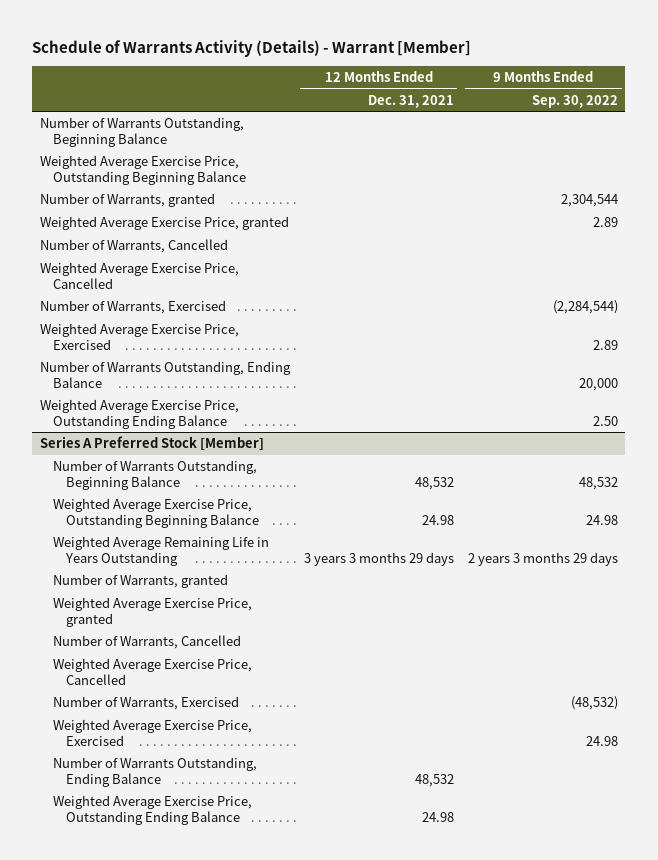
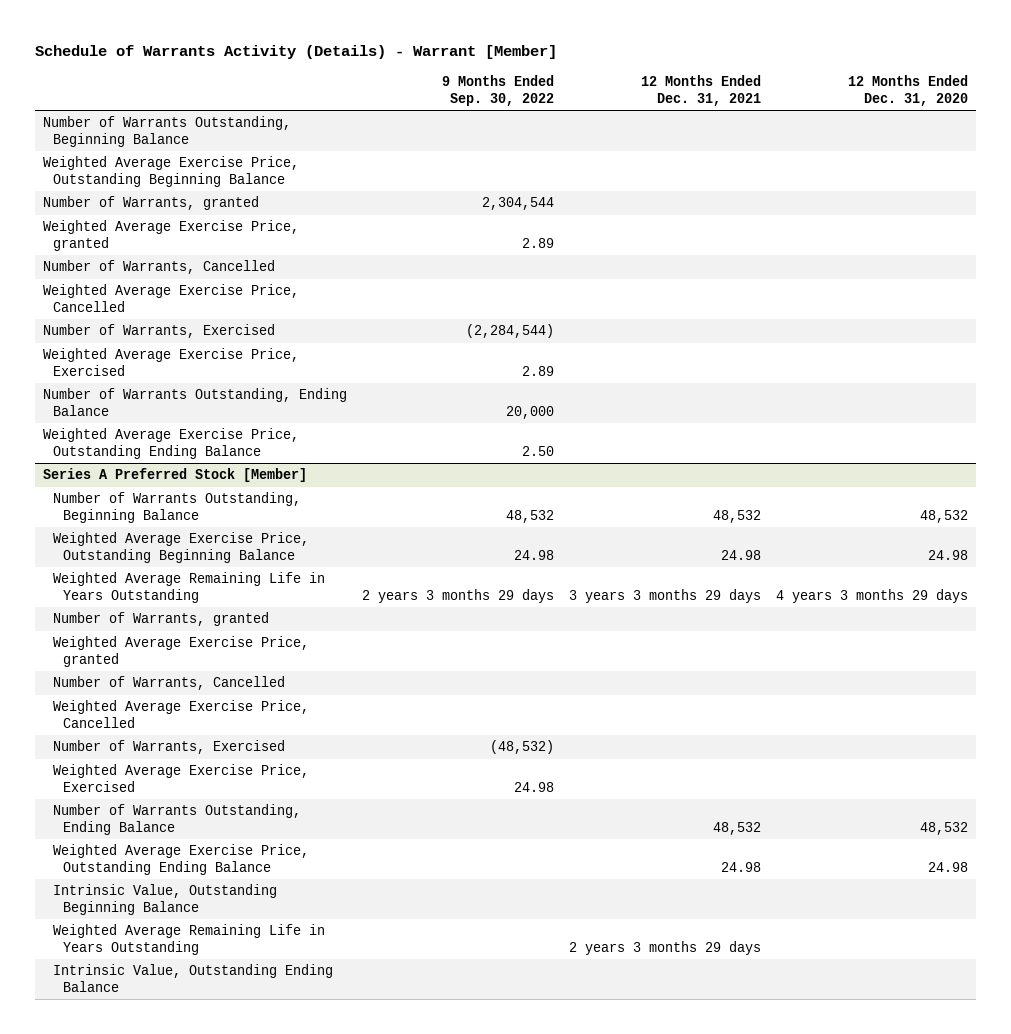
- | 12 Months Ended Dec. 31, 2021 | 9 Months Ended Sep. 30, 2022
+ | 9 Months Ended Sep. 30, 2022 | 12 Months Ended Dec. 31, 2021 | 12 Months Ended Dec. 31, 2020
@ Series A Preferred Stock [Member]
+ Intrinsic Value, Outstanding Beginning Balance
+ Weighted Average Remaining Life in Years Outstanding | | 2 years 3 months 29 days |
+ Intrinsic Value, Outstanding Ending Balance

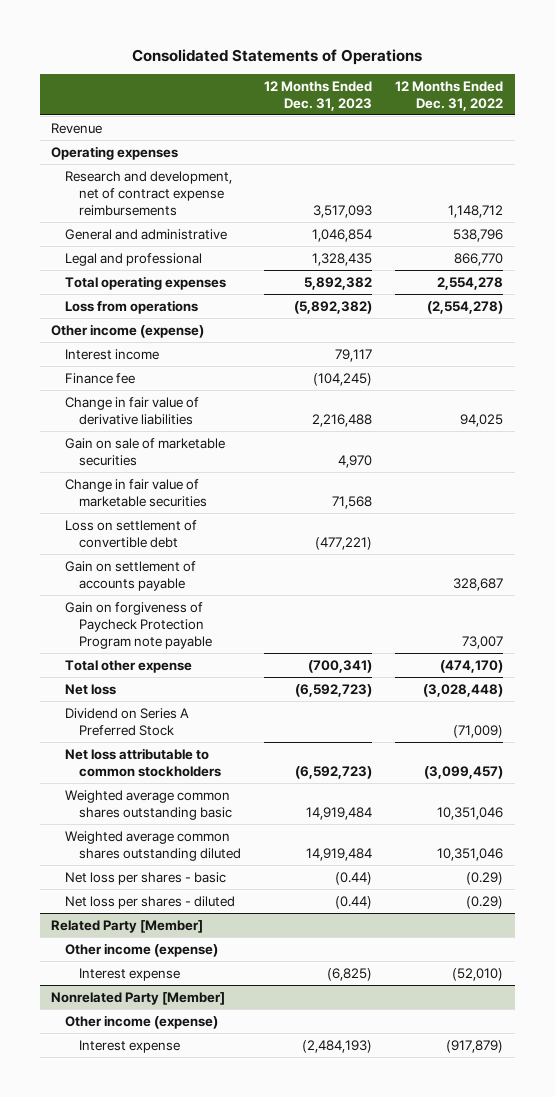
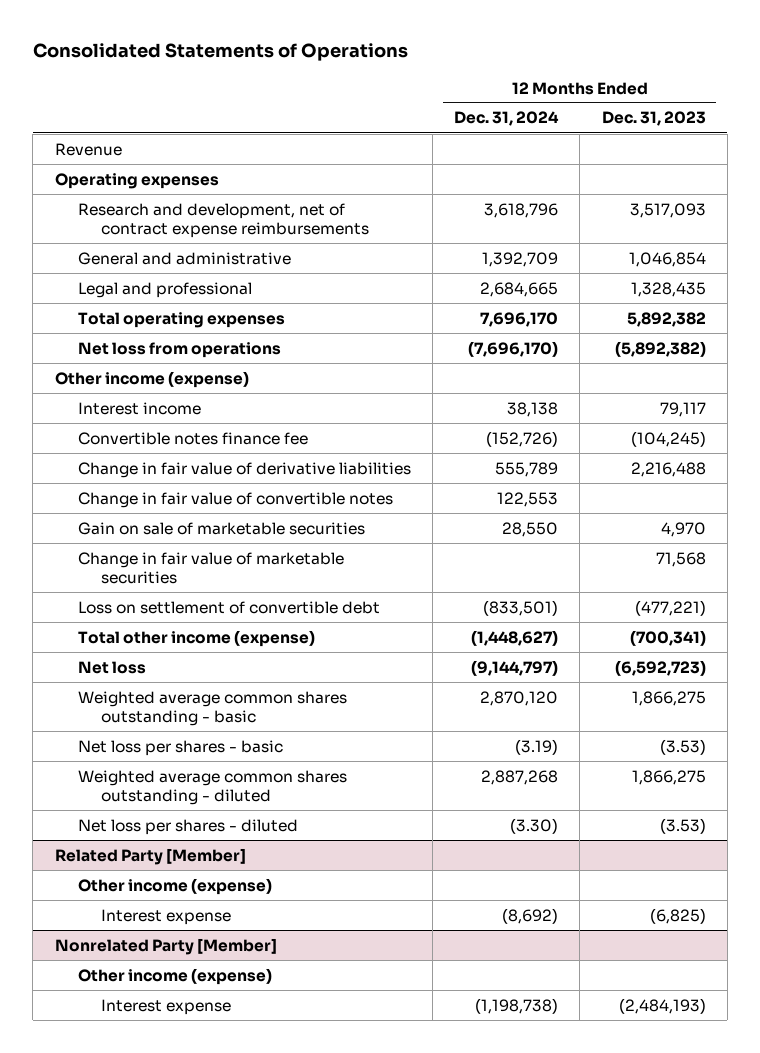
- | 12 Months Ended Dec. 31, 2023 | 12 Months Ended Dec. 31, 2022
+ | 12 Months Ended Dec. 31, 2024 | 12 Months Ended Dec. 31, 2023
- Loss from operations | (5,892,382) | (2,554,278)
+ Net loss from operations | (7,696,170) | (5,892,382)
- Finance fee | (104,245) |
+ Convertible notes finance fee | (152,726) | (104,245)
+ Change in fair value of convertible notes | 122,553 |
- Gain on settlement of accounts payable | | 328,687
- Gain on forgiveness of Paycheck Protection Program note payable | | 73,007
- Total other expense | (700,341) | (474,170)
+ Total other income (expense) | (1,448,627) | (700,341)
- Dividend on Series A Preferred Stock | | (71,009)
- Net loss attributable to common stockholders | (6,592,723) | (3,099,457)
- Weighted average common shares outstanding basic | 14,919,484 | 10,351,046
- Weighted average common shares outstanding diluted | 14,919,484 | 10,351,046
- Net loss per shares - basic | (0.44) | (0.29)
- Net loss per shares - diluted | (0.44) | (0.29)
+ Weighted average common shares outstanding - basic | 2,870,120 | 1,866,275
+ Net loss per shares - basic | (3.19) | (3.53)
+ Weighted average common shares outstanding - diluted | 2,887,268 | 1,866,275
+ Net loss per shares - diluted | (3.30) | (3.53)

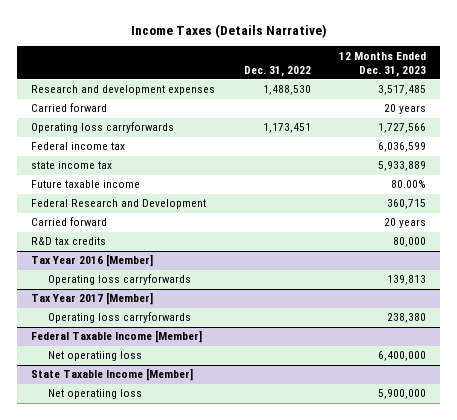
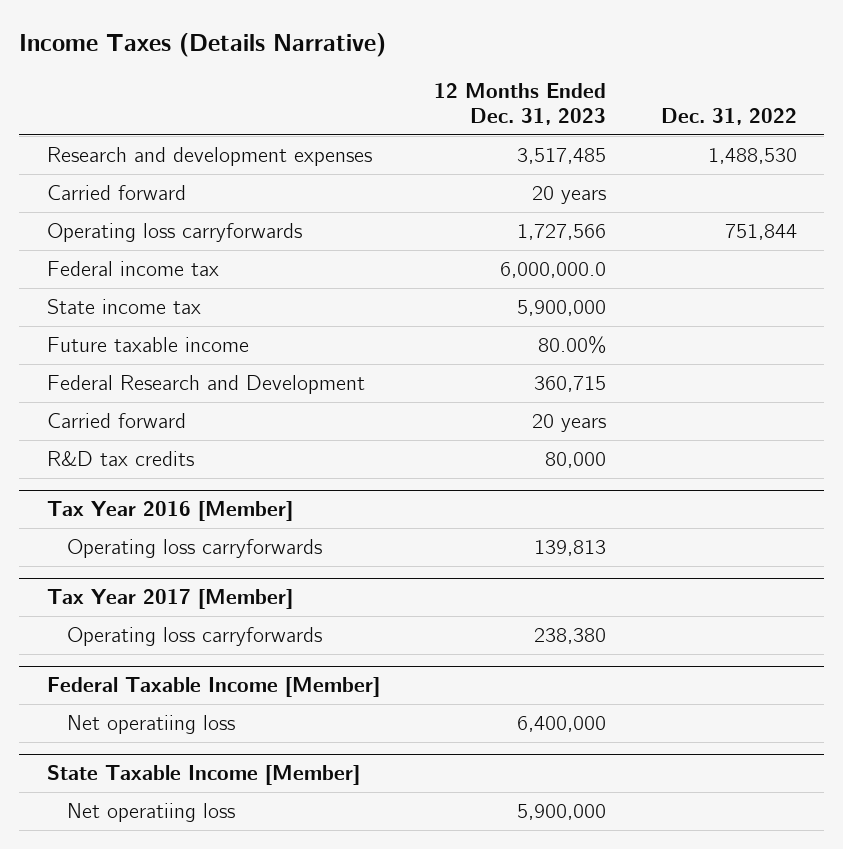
- | Dec. 31, 2022 | 12 Months Ended Dec. 31, 2023
+ | 12 Months Ended Dec. 31, 2023 | Dec. 31, 2022
- Operating loss carryforwards | 1,173,451 | 1,727,566
- Federal income tax | | 6,036,599
- state income tax | | 5,933,889
+ Operating loss carryforwards | 1,727,566 | 751,844
+ Federal income tax | 6,000,000.0 |
+ State income tax | 5,900,000 |

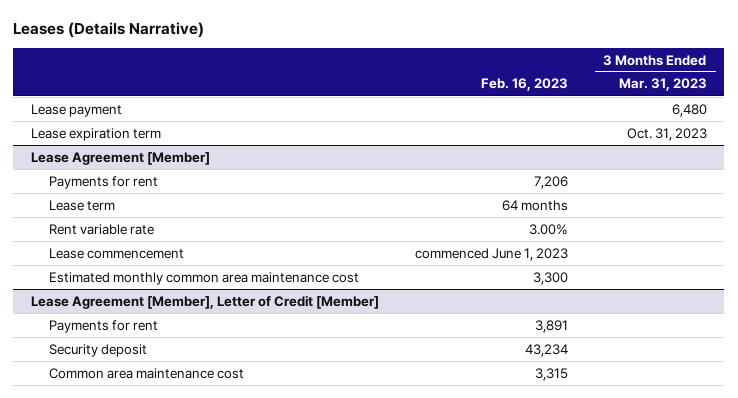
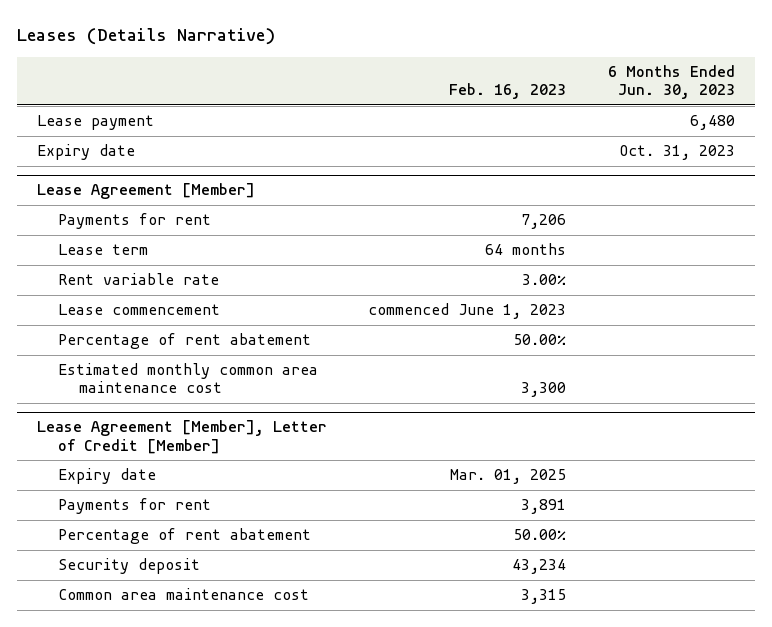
- | Feb. 16, 2023 | 3 Months Ended Mar. 31, 2023
+ | Feb. 16, 2023 | 6 Months Ended Jun. 30, 2023
- Lease expiration term | | Oct. 31, 2023
+ Expiry date | | Oct. 31, 2023
@ Lease Agreement [Member]
+ Percentage of rent abatement | 50.00% |
@ Lease Agreement [Member], Letter of Credit [Member]
+ Expiry date | Mar. 01, 2025 |
+ Percentage of rent abatement | 50.00% |

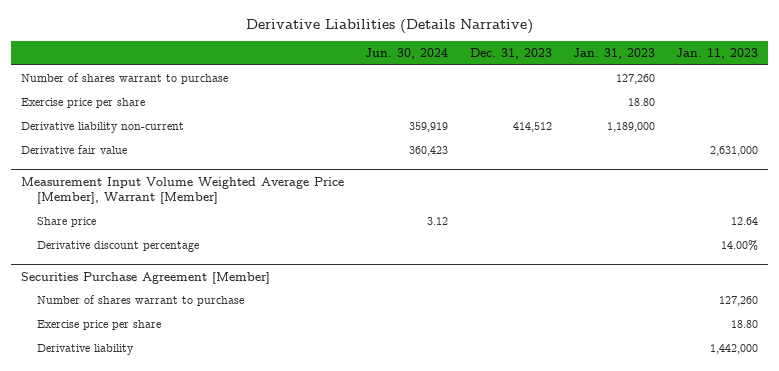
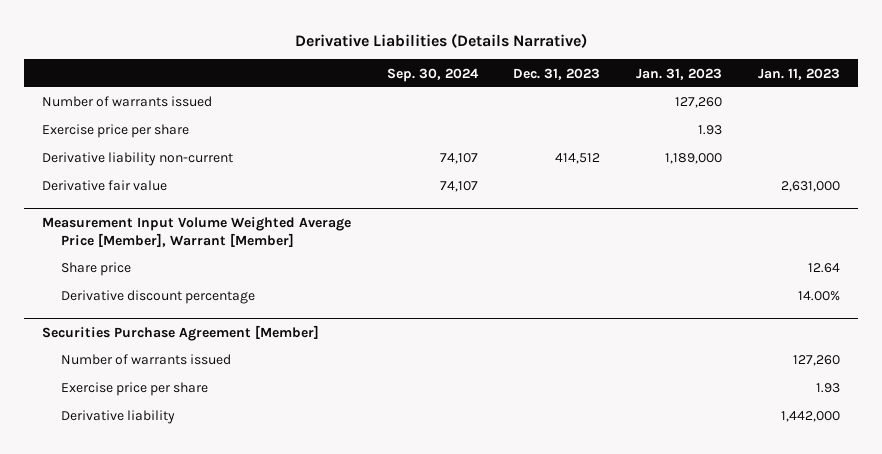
- | Jun. 30, 2024 | Dec. 31, 2023 | Jan. 31, 2023 | Jan. 11, 2023
+ | Sep. 30, 2024 | Dec. 31, 2023 | Jan. 31, 2023 | Jan. 11, 2023
- Number of shares warrant to purchase | | | 127,260 |
- Exercise price per share | | | 18.80 |
+ Number of warrants issued | | | 127,260 |
+ Exercise price per share | | | 1.93 |
@ Securities Purchase Agreement [Member]
- Number of shares warrant to purchase | | | | 127,260
- Exercise price per share | | | | 18.80
+ Number of warrants issued | | | | 127,260
+ Exercise price per share | | | | 1.93

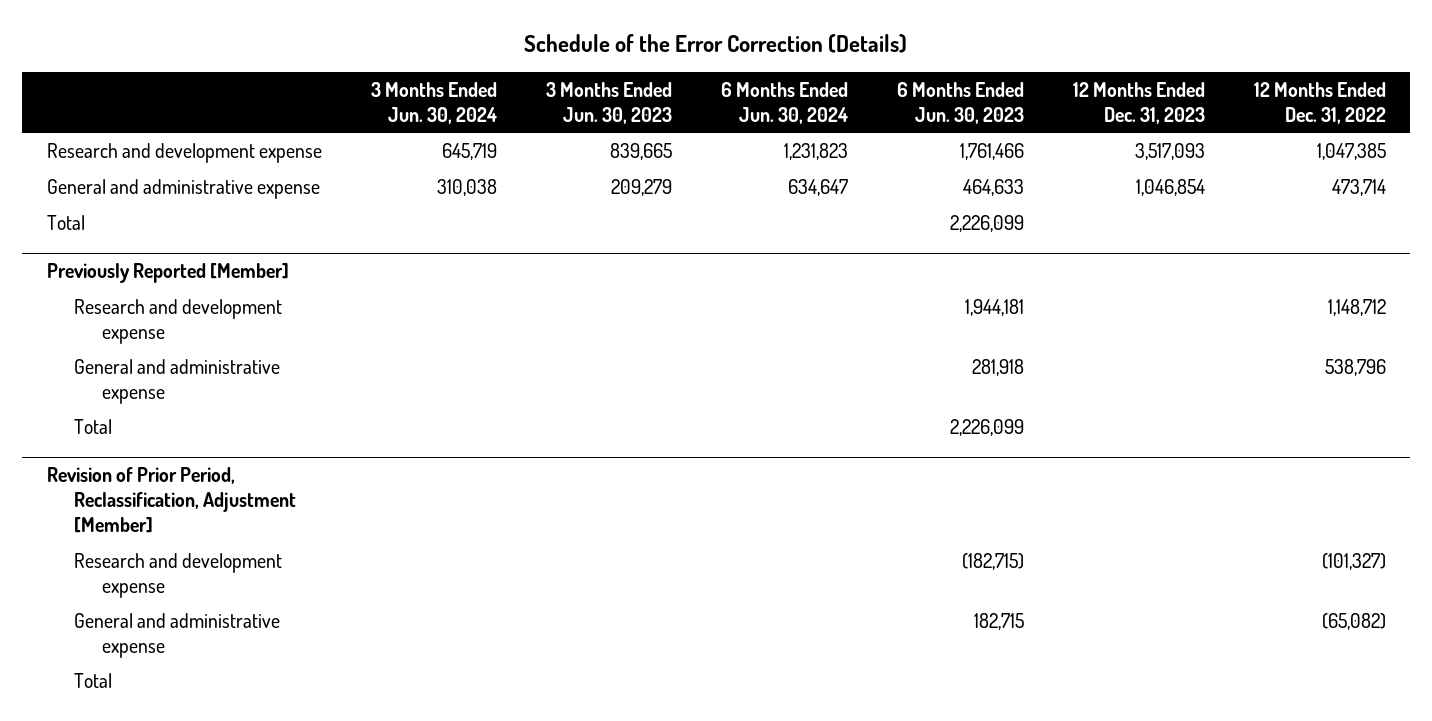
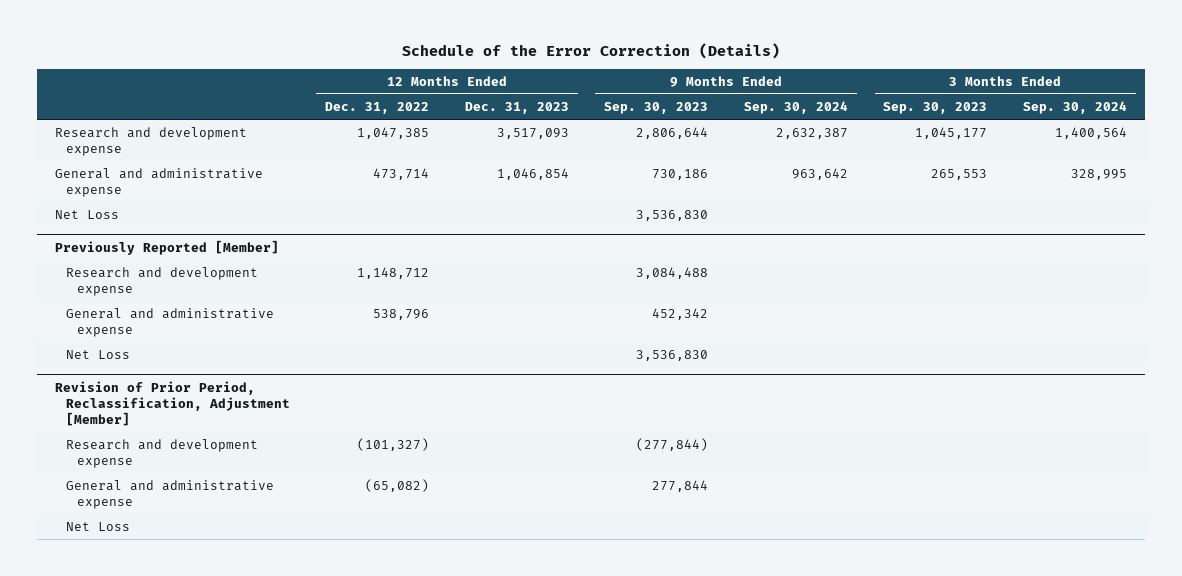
- | 3 Months Ended Jun. 30, 2024 | 3 Months Ended Jun. 30, 2023 | 6 Months Ended Jun. 30, 2024 | 6 Months Ended Jun. 30, 2023 | 12 Months Ended Dec. 31, 2023 | 12 Months Ended Dec. 31, 2022
+ | 12 Months Ended Dec. 31, 2022 | 12 Months Ended Dec. 31, 2023 | 9 Months Ended Sep. 30, 2023 | 9 Months Ended Sep. 30, 2024 | 3 Months Ended Sep. 30, 2023 | 3 Months Ended Sep. 30, 2024
- Total | | | | 2,226,099 | |
+ Net Loss | | | 3,536,830 | | |
@ Previously Reported [Member]
- Total | | | | 2,226,099 | |
+ Net Loss | | | 3,536,830 | | |
@ Revision of Prior Period, Reclassification, Adjustment [Member]
- Total
+ Net Loss

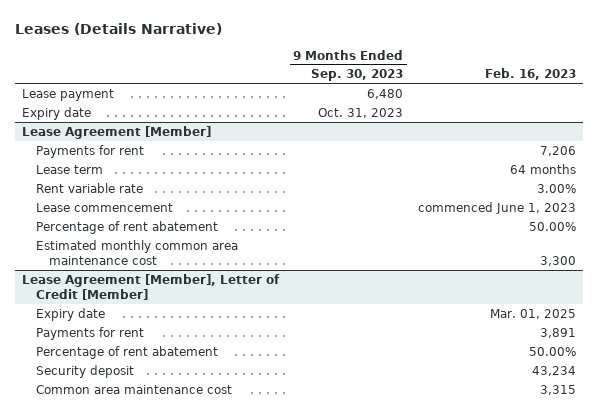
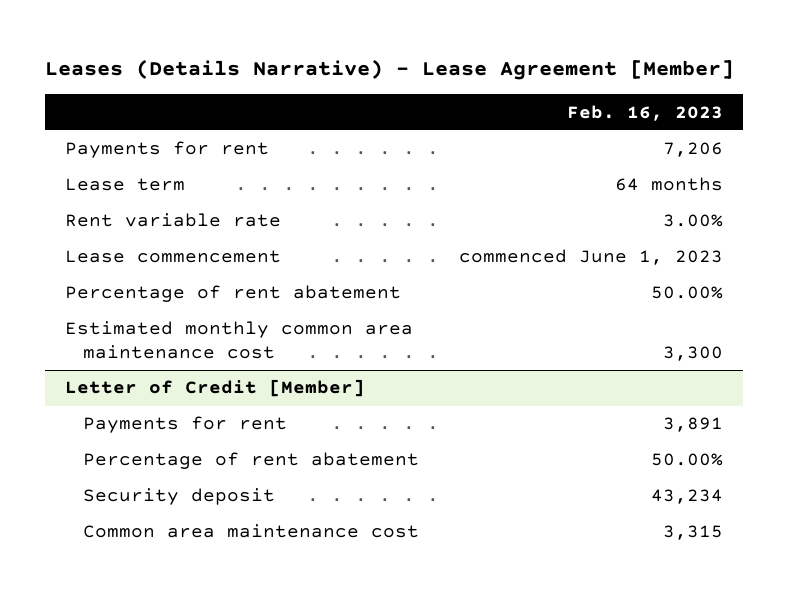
- Leases (Details Narrative)
+ Leases (Details Narrative) - Lease Agreement [Member]
- | 9 Months Ended Sep. 30, 2023 | Feb. 16, 2023
+ | Feb. 16, 2023
- Lease payment | 6,480 |
- Expiry date | Oct. 31, 2023 |
- Lease Agreement [Member]
- Lease Agreement [Member], Letter of Credit [Member]
- Expiry date | | Mar. 01, 2025
+ Letter of Credit [Member]

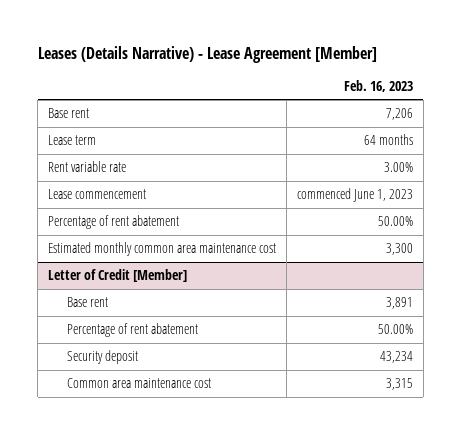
- Payments for rent | 7,206
+ Base rent | 7,206
@ Letter of Credit [Member]
- Payments for rent | 3,891
+ Base rent | 3,891

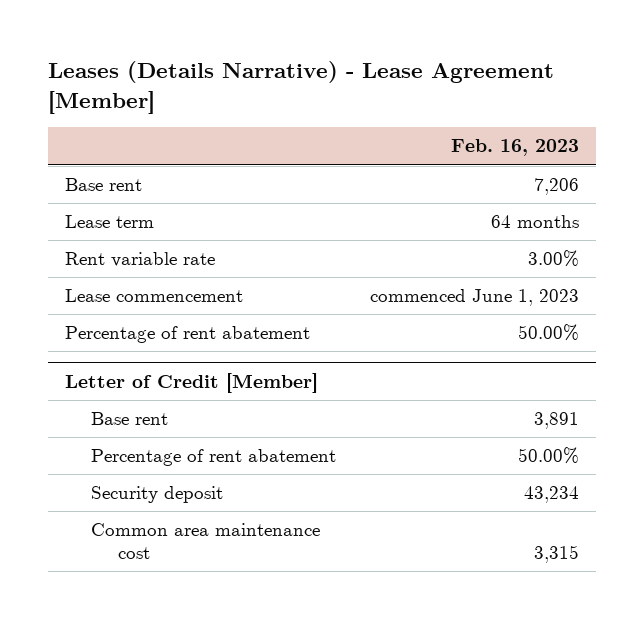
- Estimated monthly common area maintenance cost | 3,300

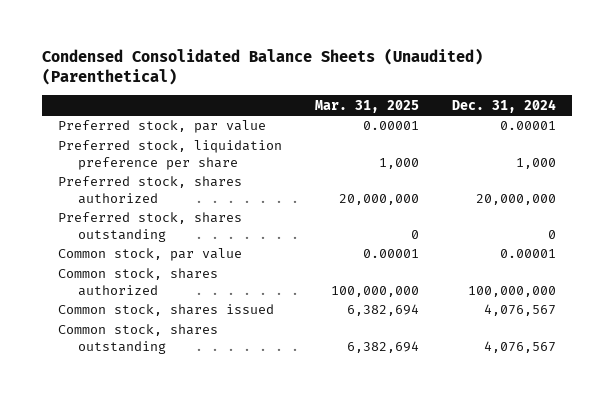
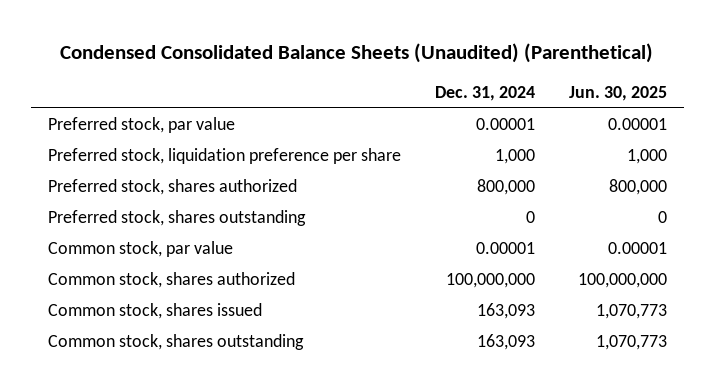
- | Mar. 31, 2025 | Dec. 31, 2024
+ | Dec. 31, 2024 | Jun. 30, 2025
- Preferred stock, shares authorized | 20,000,000 | 20,000,000
+ Preferred stock, shares authorized | 800,000 | 800,000
- Common stock, shares issued | 6,382,694 | 4,076,567
- Common stock, shares outstanding | 6,382,694 | 4,076,567
+ Common stock, shares issued | 163,093 | 1,070,773
+ Common stock, shares outstanding | 163,093 | 1,070,773

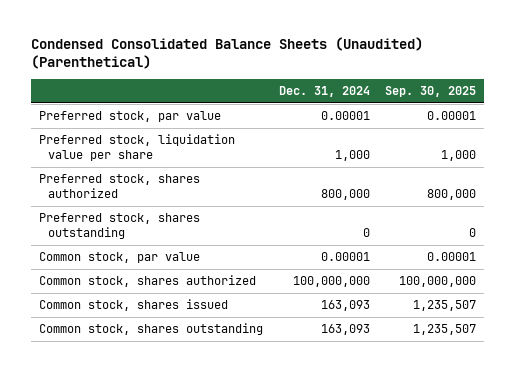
- | Dec. 31, 2024 | Jun. 30, 2025
+ | Dec. 31, 2024 | Sep. 30, 2025
- Preferred stock, liquidation preference per share | 1,000 | 1,000
+ Preferred stock, liquidation value per share | 1,000 | 1,000

